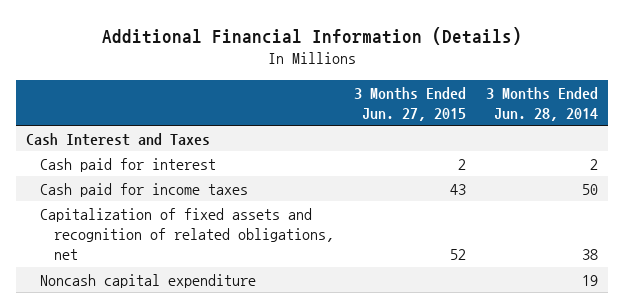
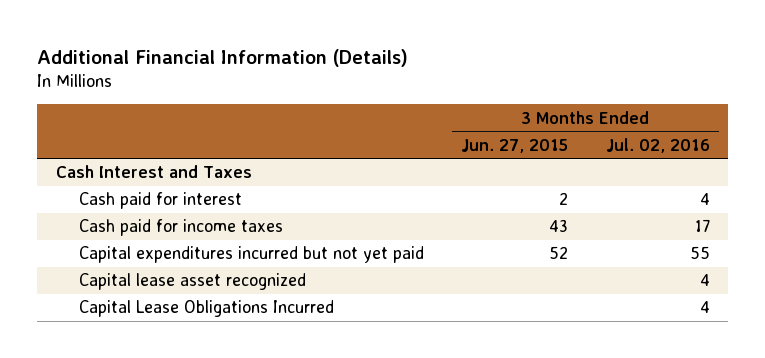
- | 3 Months Ended Jun. 27, 2015 | 3 Months Ended Jun. 28, 2014
+ | 3 Months Ended Jun. 27, 2015 | 3 Months Ended Jul. 02, 2016
- Capitalization of fixed assets and recognition of related obligations, net | 52 | 38
- Noncash capital expenditure | | 19
+ Capital expenditures incurred but not yet paid | 52 | 55
+ Capital lease asset recognized | | 4
+ Capital Lease Obligations Incurred | | 4

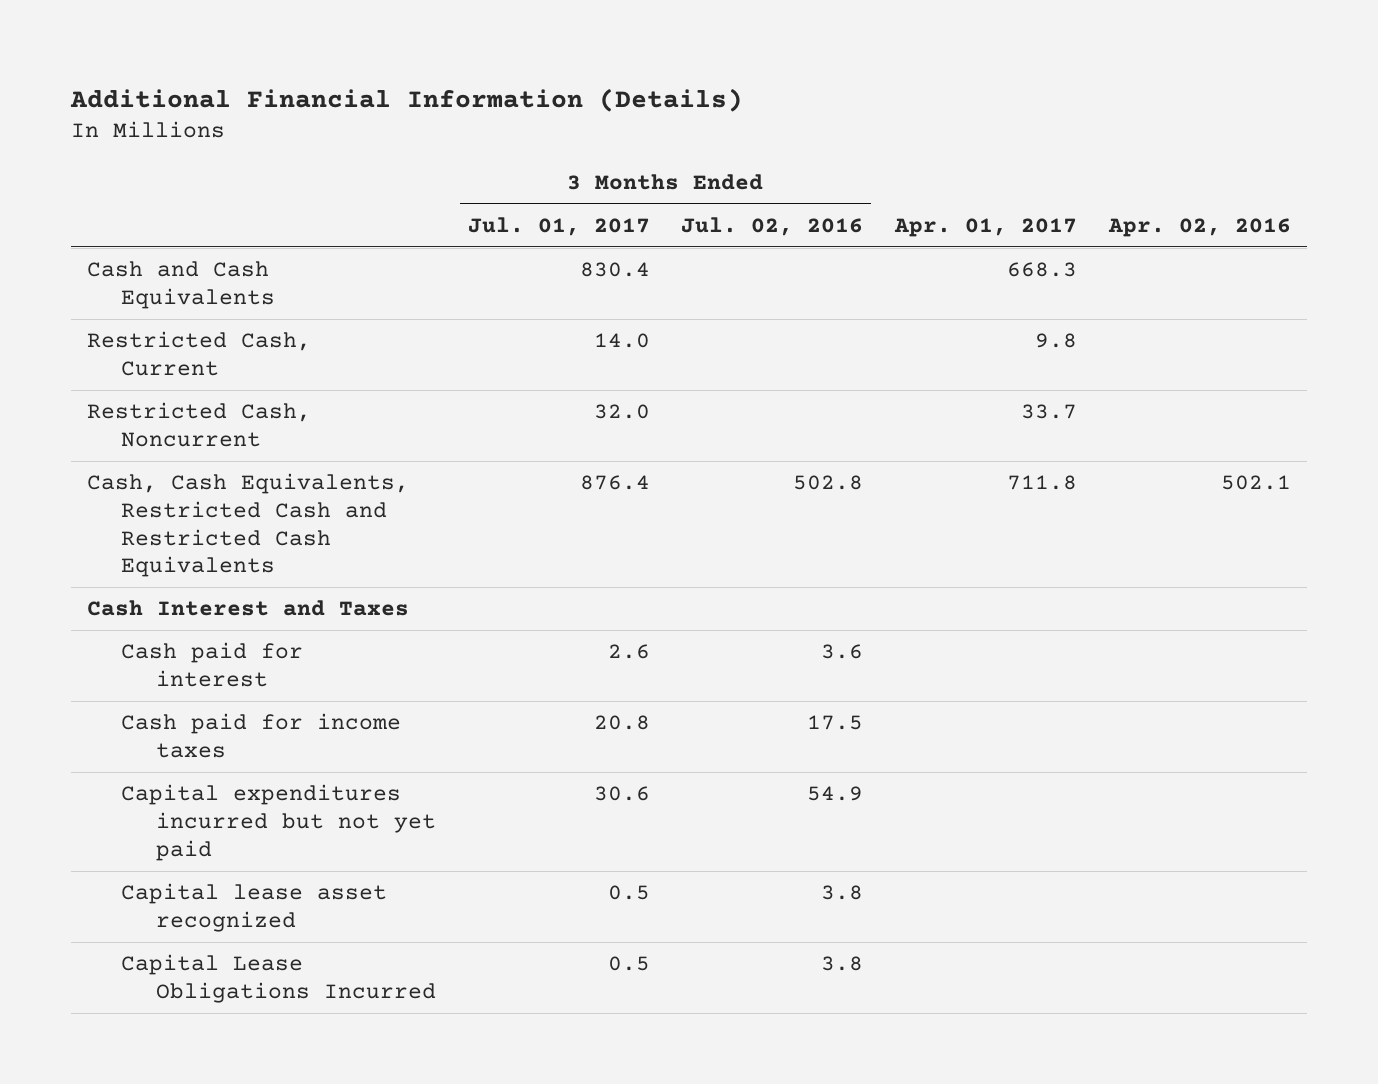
- | 3 Months Ended Jun. 27, 2015 | 3 Months Ended Jul. 02, 2016
+ | 3 Months Ended Jul. 01, 2017 | 3 Months Ended Jul. 02, 2016 | Apr. 01, 2017 | Apr. 02, 2016
+ Cash and Cash Equivalents | 830.4 | | 668.3 |
+ Restricted Cash, Current | 14.0 | | 9.8 |
+ Restricted Cash, Noncurrent | 32.0 | | 33.7 |
+ Cash, Cash Equivalents, Restricted Cash and Restricted Cash Equivalents | 876.4 | 502.8 | 711.8 | 502.1
- Cash paid for interest | 2 | 4
- Cash paid for income taxes | 43 | 17
- Capital expenditures incurred but not yet paid | 52 | 55
- Capital lease asset recognized | | 4
- Capital Lease Obligations Incurred | | 4
+ Cash paid for interest | 2.6 | 3.6 | |
+ Cash paid for income taxes | 20.8 | 17.5 | |
+ Capital expenditures incurred but not yet paid | 30.6 | 54.9 | |
+ Capital lease asset recognized | 0.5 | 3.8 | |
+ Capital Lease Obligations Incurred | 0.5 | 3.8 | |

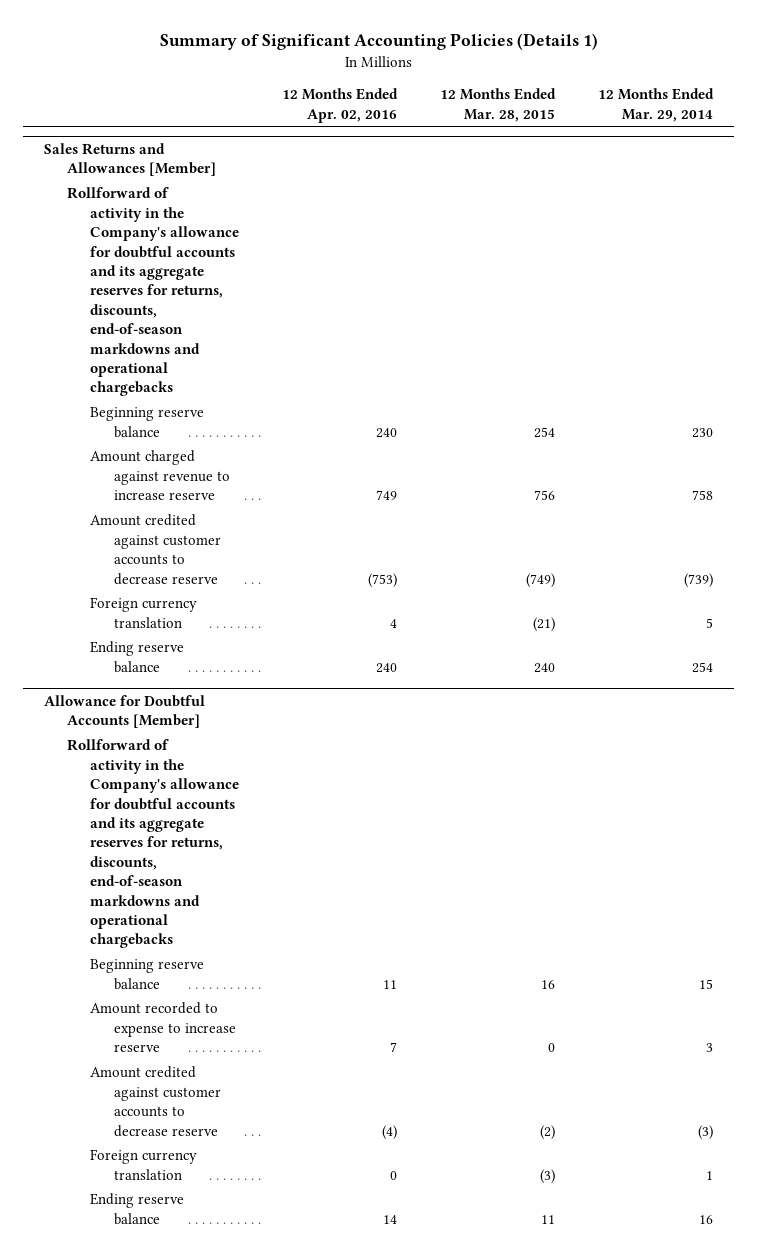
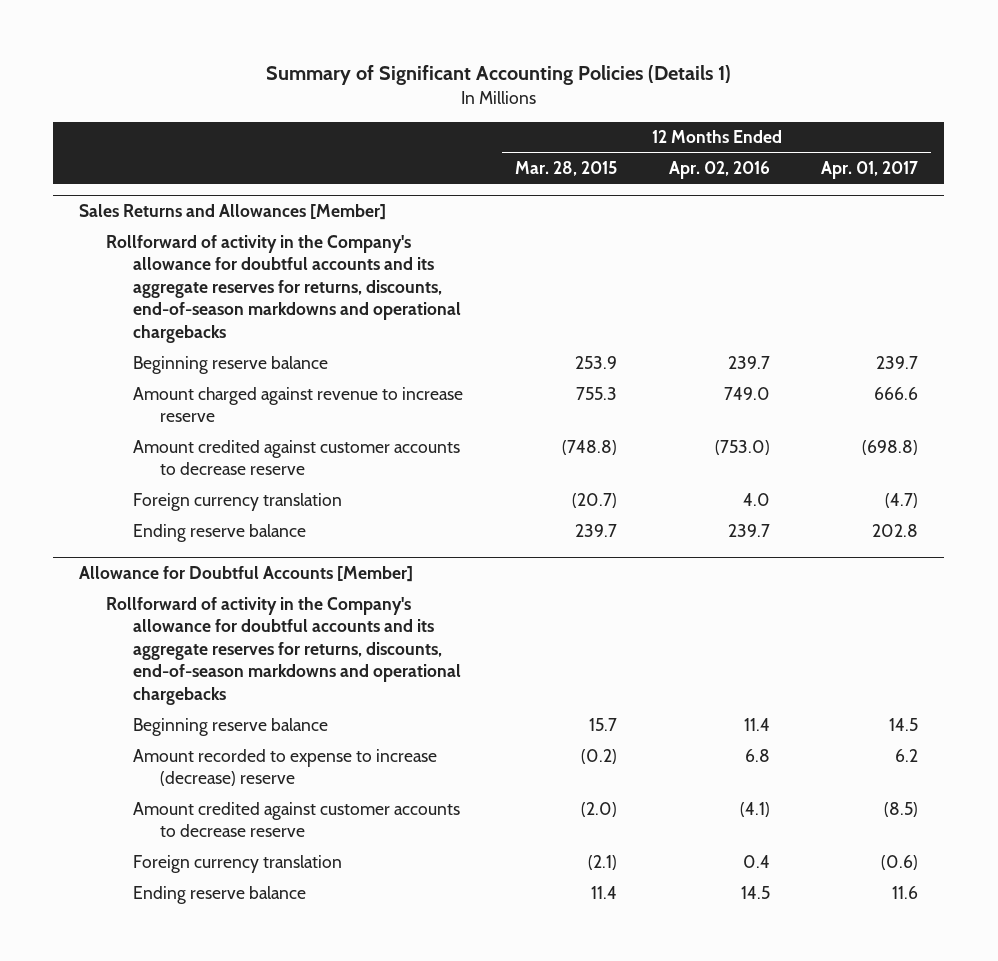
- | 12 Months Ended Apr. 02, 2016 | 12 Months Ended Mar. 28, 2015 | 12 Months Ended Mar. 29, 2014
+ | 12 Months Ended Mar. 28, 2015 | 12 Months Ended Apr. 02, 2016 | 12 Months Ended Apr. 01, 2017
@ Sales Returns and Allowances [Member]
- Beginning reserve balance | 240 | 254 | 230
- Amount charged against revenue to increase reserve | 749 | 756 | 758
- Amount credited against customer accounts to decrease reserve | (753) | (749) | (739)
- Foreign currency translation | 4 | (21) | 5
- Ending reserve balance | 240 | 240 | 254
+ Beginning reserve balance | 253.9 | 239.7 | 239.7
+ Amount charged against revenue to increase reserve | 755.3 | 749.0 | 666.6
+ Amount credited against customer accounts to decrease reserve | (748.8) | (753.0) | (698.8)
+ Foreign currency translation | (20.7) | 4.0 | (4.7)
+ Ending reserve balance | 239.7 | 239.7 | 202.8
@ Allowance for Doubtful Accounts [Member]
- Beginning reserve balance | 11 | 16 | 15
- Amount recorded to expense to increase reserve | 7 | 0 | 3
- Amount credited against customer accounts to decrease reserve | (4) | (2) | (3)
- Foreign currency translation | 0 | (3) | 1
- Ending reserve balance | 14 | 11 | 16
+ Beginning reserve balance | 15.7 | 11.4 | 14.5
+ Amount recorded to expense to increase (decrease) reserve | (0.2) | 6.8 | 6.2
+ Amount credited against customer accounts to decrease reserve | (2.0) | (4.1) | (8.5)
+ Foreign currency translation | (2.1) | 0.4 | (0.6)
+ Ending reserve balance | 11.4 | 14.5 | 11.6

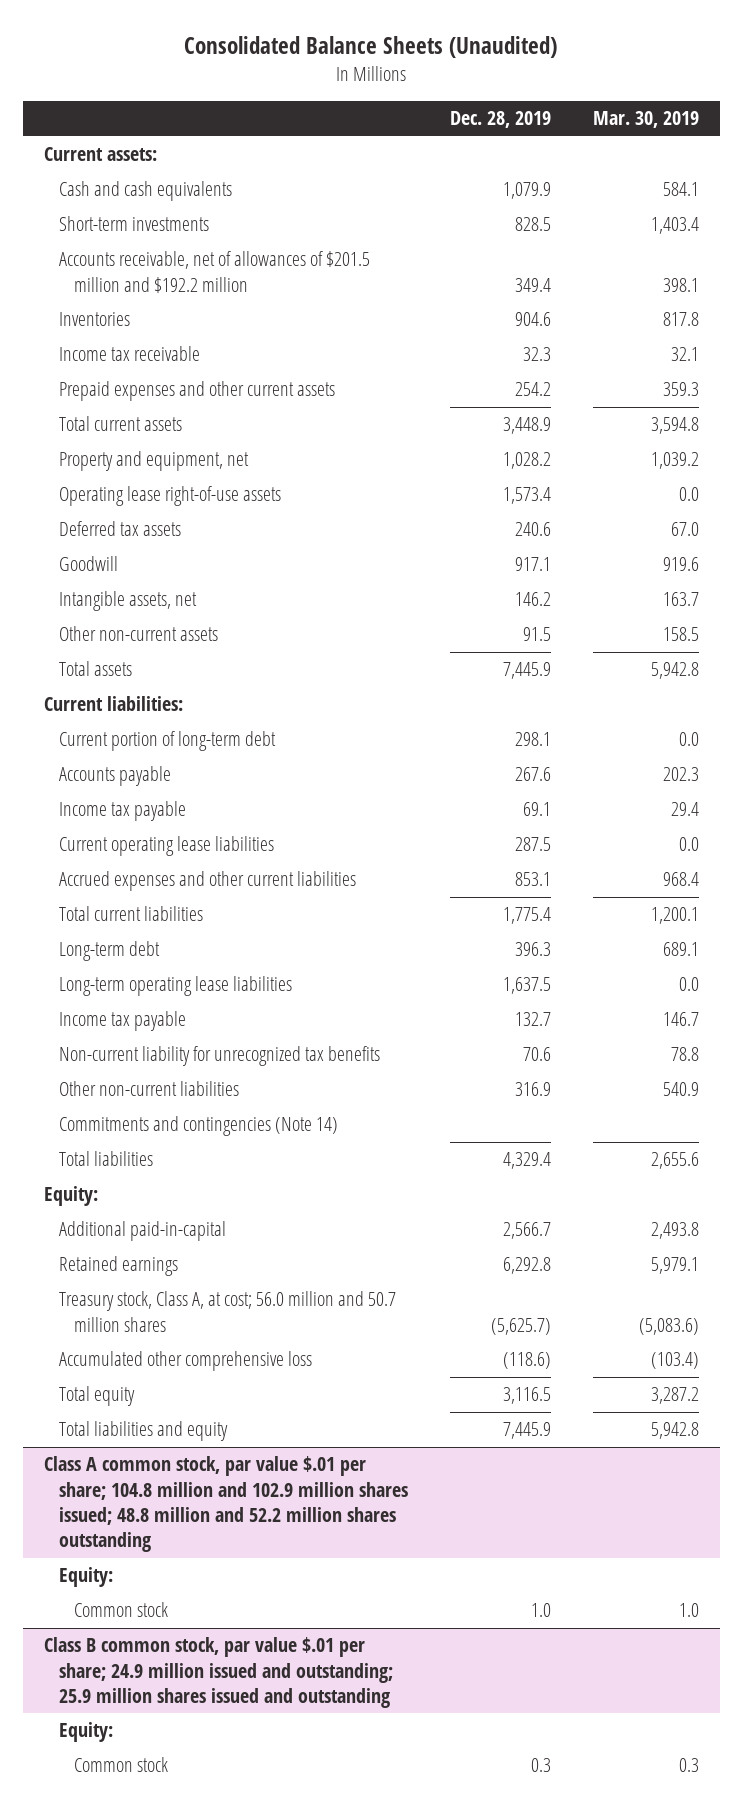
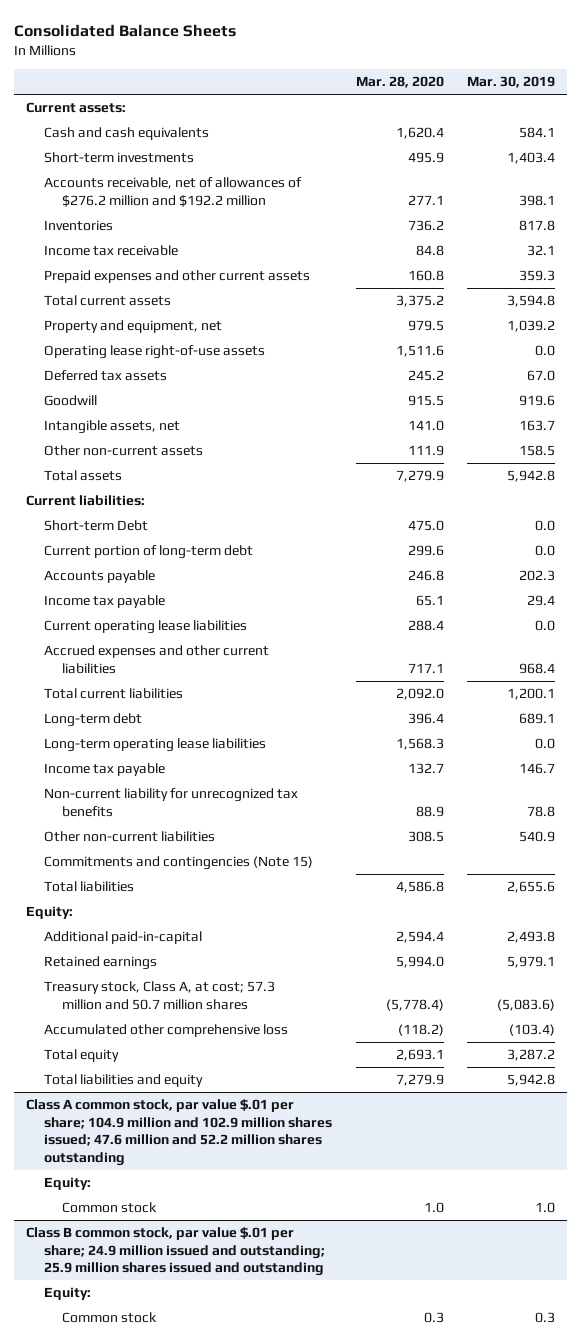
- Consolidated Balance Sheets (Unaudited)
+ Consolidated Balance Sheets
- | Dec. 28, 2019 | Mar. 30, 2019
+ | Mar. 28, 2020 | Mar. 30, 2019
- Accounts receivable, net of allowances of $201.5 million and $192.2 million | 349.4 | 398.1
+ Accounts receivable, net of allowances of $276.2 million and $192.2 million | 277.1 | 398.1
+ Short-term Debt | 475.0 | 0.0
- Commitments and contingencies (Note 14)
+ Commitments and contingencies (Note 15)
- Treasury stock, Class A, at cost; 56.0 million and 50.7 million shares | (5,625.7) | (5,083.6)
+ Treasury stock, Class A, at cost; 57.3 million and 50.7 million shares | (5,778.4) | (5,083.6)
- Class A common stock, par value $.01 per share; 104.8 million and 102.9 million shares issued; 48.8 million and 52.2 million shares outstanding
+ Class A common stock, par value $.01 per share; 104.9 million and 102.9 million shares issued; 47.6 million and 52.2 million shares outstanding

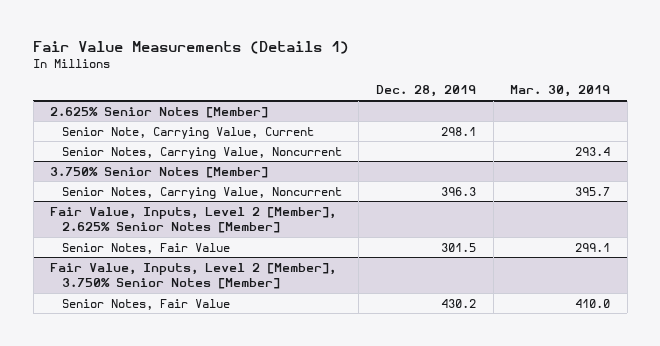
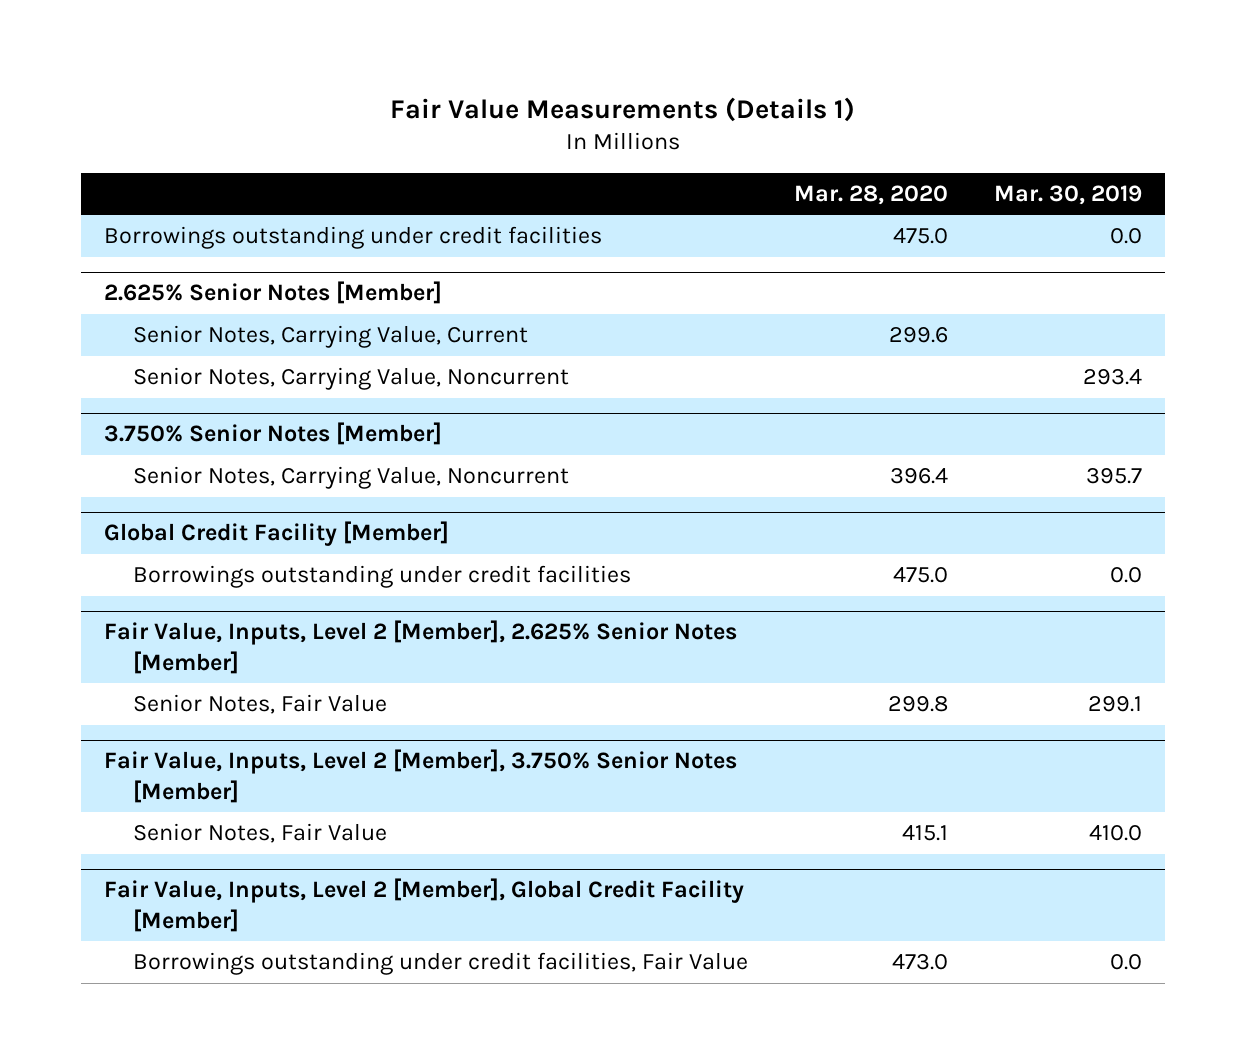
- | Dec. 28, 2019 | Mar. 30, 2019
+ | Mar. 28, 2020 | Mar. 30, 2019
+ Borrowings outstanding under credit facilities | 475.0 | 0.0
@ 2.625% Senior Notes [Member]
- Senior Note, Carrying Value, Current | 298.1 |
+ Senior Notes, Carrying Value, Current | 299.6 |
+ Global Credit Facility [Member]
+ Borrowings outstanding under credit facilities | 475.0 | 0.0
+ Fair Value, Inputs, Level 2 [Member], Global Credit Facility [Member]
+ Borrowings outstanding under credit facilities, Fair Value | 473.0 | 0.0

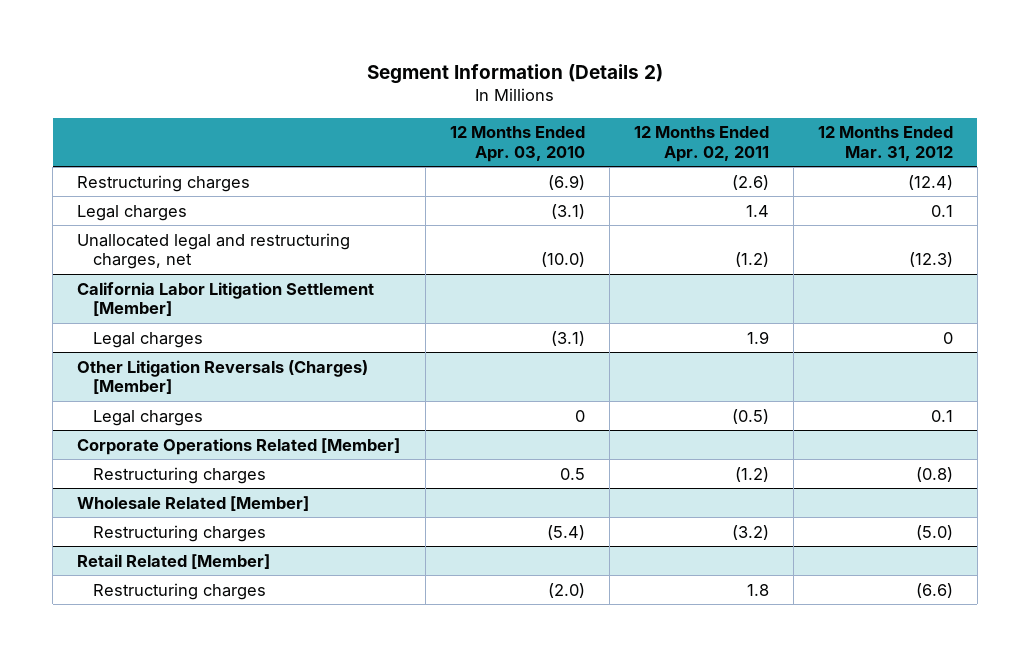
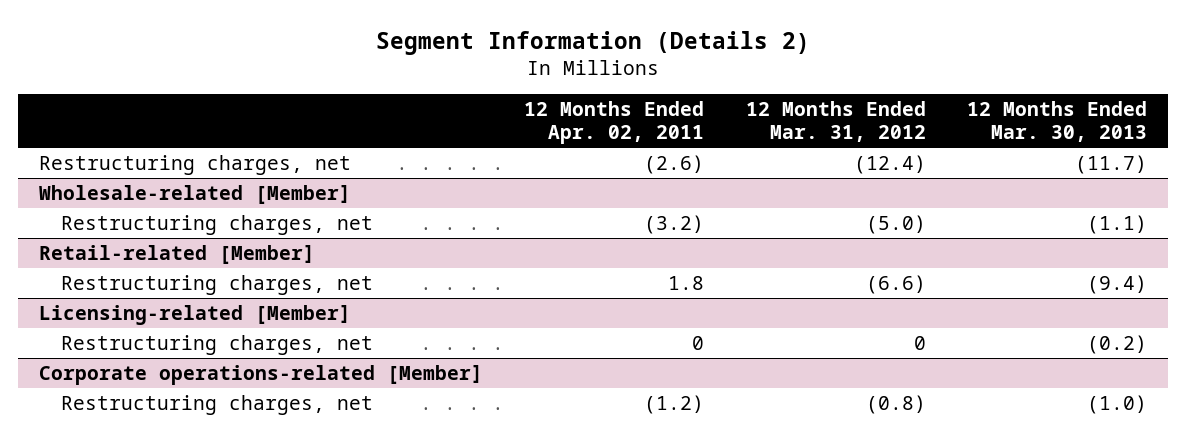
- | 12 Months Ended Apr. 03, 2010 | 12 Months Ended Apr. 02, 2011 | 12 Months Ended Mar. 31, 2012
+ | 12 Months Ended Apr. 02, 2011 | 12 Months Ended Mar. 31, 2012 | 12 Months Ended Mar. 30, 2013
- Restructuring charges | (6.9) | (2.6) | (12.4)
- Legal charges | (3.1) | 1.4 | 0.1
- Unallocated legal and restructuring charges, net | (10.0) | (1.2) | (12.3)
- California Labor Litigation Settlement [Member]
- Legal charges | (3.1) | 1.9 | 0
- Other Litigation Reversals (Charges) [Member]
- Legal charges | 0 | (0.5) | 0.1
- Corporate Operations Related [Member]
- Restructuring charges | 0.5 | (1.2) | (0.8)
- Wholesale Related [Member]
- Restructuring charges | (5.4) | (3.2) | (5.0)
- Retail Related [Member]
- Restructuring charges | (2.0) | 1.8 | (6.6)
+ Restructuring charges, net | (2.6) | (12.4) | (11.7)
+ Wholesale-related [Member]
+ Restructuring charges, net | (3.2) | (5.0) | (1.1)
+ Retail-related [Member]
+ Restructuring charges, net | 1.8 | (6.6) | (9.4)
+ Licensing-related [Member]
+ Restructuring charges, net | 0 | 0 | (0.2)
+ Corporate operations-related [Member]
+ Restructuring charges, net | (1.2) | (0.8) | (1.0)

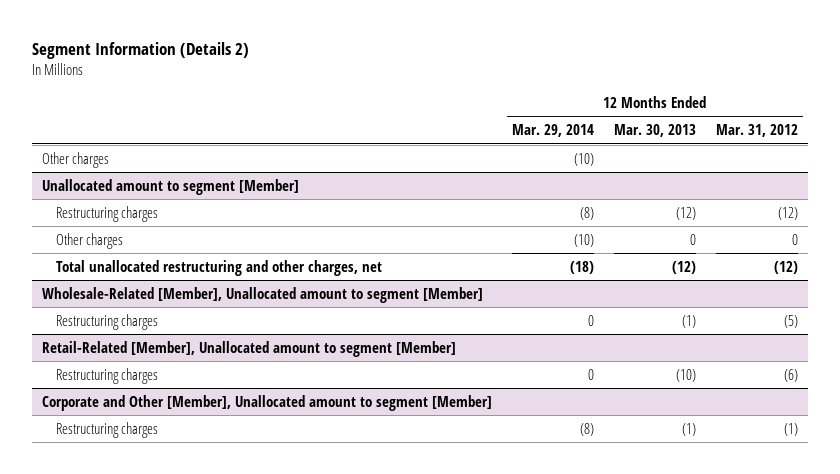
- | 12 Months Ended Apr. 02, 2011 | 12 Months Ended Mar. 31, 2012 | 12 Months Ended Mar. 30, 2013
+ | 12 Months Ended Mar. 29, 2014 | 12 Months Ended Mar. 30, 2013 | 12 Months Ended Mar. 31, 2012
- Restructuring charges, net | (2.6) | (12.4) | (11.7)
- Wholesale-related [Member]
- Restructuring charges, net | (3.2) | (5.0) | (1.1)
- Retail-related [Member]
- Restructuring charges, net | 1.8 | (6.6) | (9.4)
- Licensing-related [Member]
- Restructuring charges, net | 0 | 0 | (0.2)
- Corporate operations-related [Member]
- Restructuring charges, net | (1.2) | (0.8) | (1.0)
+ Other charges | (10) | |
+ Unallocated amount to segment [Member]
+ Restructuring charges | (8) | (12) | (12)
+ Other charges | (10) | 0 | 0
+ Total unallocated restructuring and other charges, net | (18) | (12) | (12)
+ Wholesale-Related [Member], Unallocated amount to segment [Member]
+ Restructuring charges | 0 | (1) | (5)
+ Retail-Related [Member], Unallocated amount to segment [Member]
+ Restructuring charges | 0 | (10) | (6)
+ Corporate and Other [Member], Unallocated amount to segment [Member]
+ Restructuring charges | (8) | (1) | (1)

